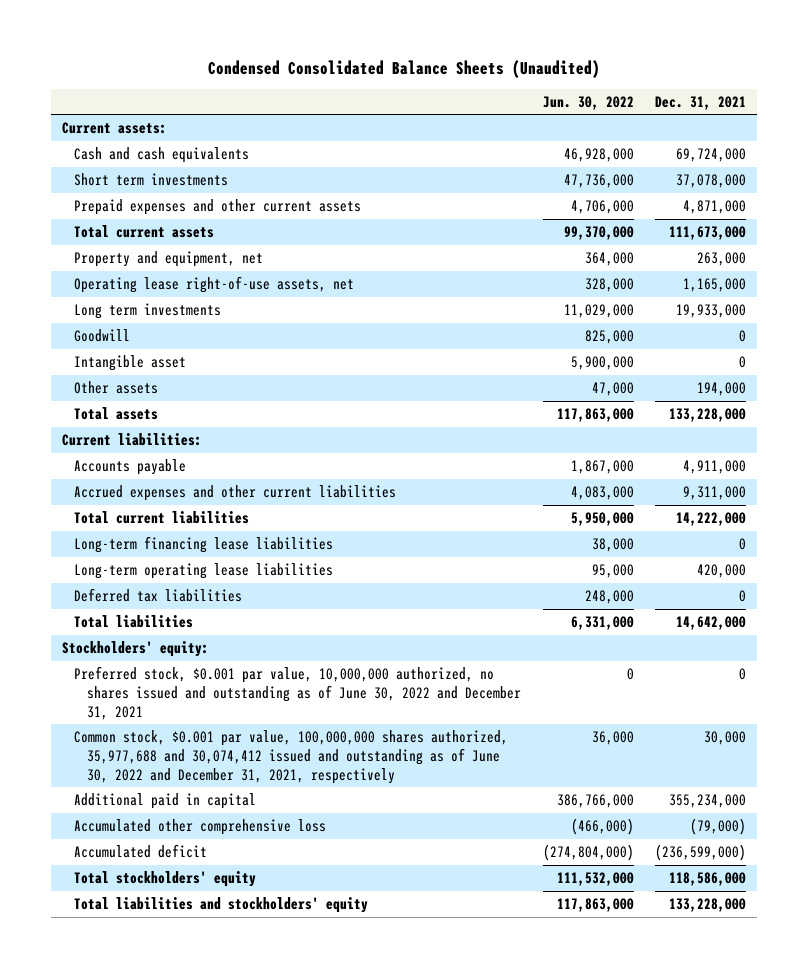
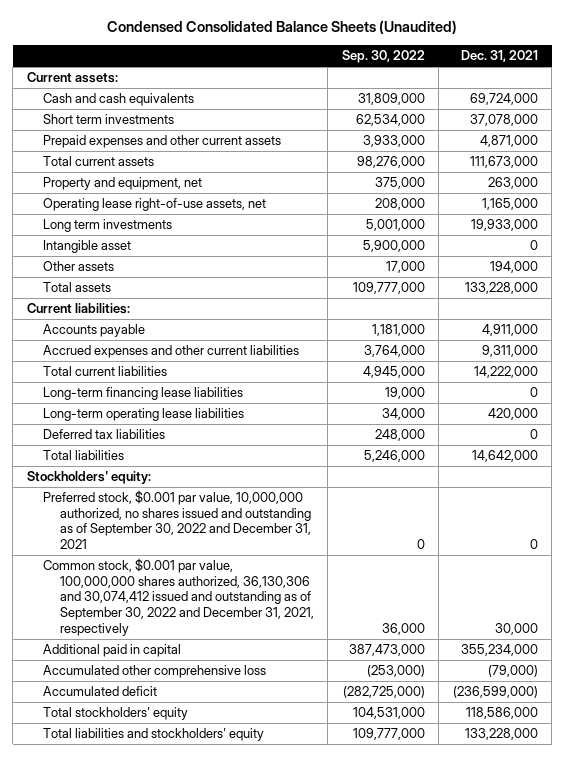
- | Jun. 30, 2022 | Dec. 31, 2021
+ | Sep. 30, 2022 | Dec. 31, 2021
- Goodwill | 825,000 | 0
- Preferred stock, $0.001 par value, 10,000,000 authorized, no shares issued and outstanding as of June 30, 2022 and December 31, 2021 | 0 | 0
- Common stock, $0.001 par value, 100,000,000 shares authorized, 35,977,688 and 30,074,412 issued and outstanding as of June 30, 2022 and December 31, 2021, respectively | 36,000 | 30,000
+ Preferred stock, $0.001 par value, 10,000,000 authorized, no shares issued and outstanding as of September 30, 2022 and December 31, 2021 | 0 | 0
+ Common stock, $0.001 par value, 100,000,000 shares authorized, 36,130,306 and 30,074,412 issued and outstanding as of September 30, 2022 and December 31, 2021, respectively | 36,000 | 30,000

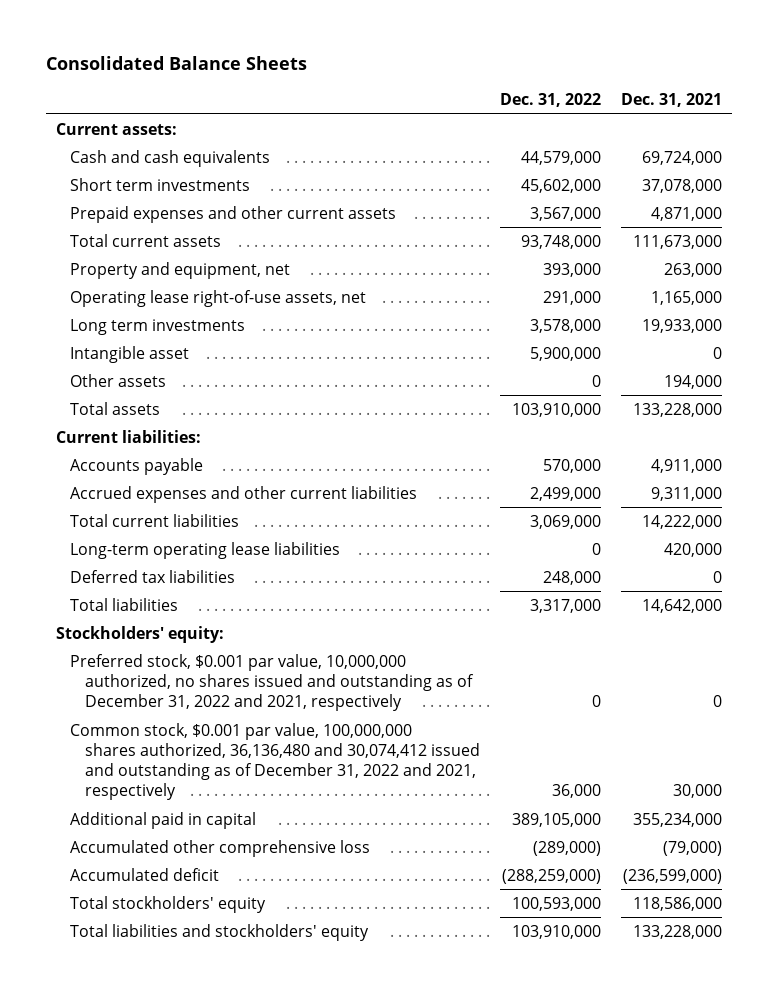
- Condensed Consolidated Balance Sheets (Unaudited)
+ Consolidated Balance Sheets
- | Sep. 30, 2022 | Dec. 31, 2021
+ | Dec. 31, 2022 | Dec. 31, 2021
- Long-term financing lease liabilities | 19,000 | 0
- Preferred stock, $0.001 par value, 10,000,000 authorized, no shares issued and outstanding as of September 30, 2022 and December 31, 2021 | 0 | 0
- Common stock, $0.001 par value, 100,000,000 shares authorized, 36,130,306 and 30,074,412 issued and outstanding as of September 30, 2022 and December 31, 2021, respectively | 36,000 | 30,000
+ Preferred stock, $0.001 par value, 10,000,000 authorized, no shares issued and outstanding as of December 31, 2022 and 2021, respectively | 0 | 0
+ Common stock, $0.001 par value, 100,000,000 shares authorized, 36,136,480 and 30,074,412 issued and outstanding as of December 31, 2022 and 2021, respectively | 36,000 | 30,000

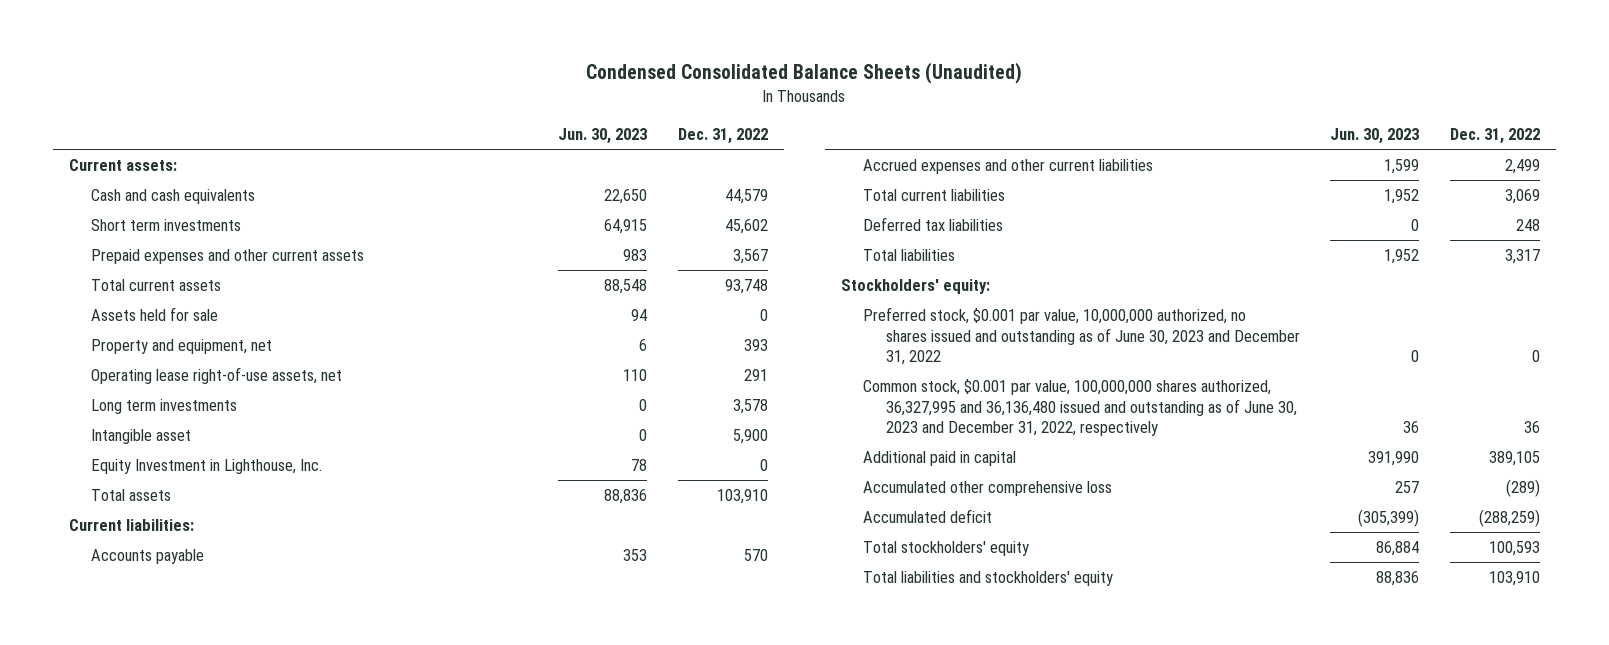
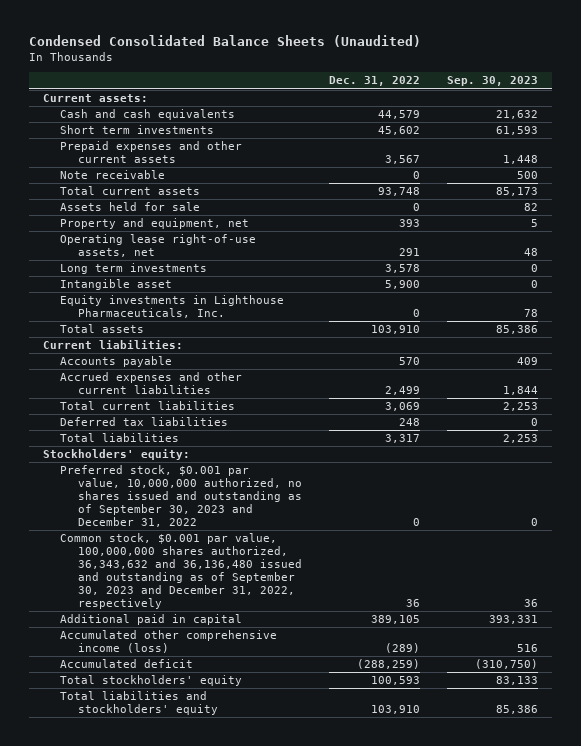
- | Jun. 30, 2023 | Dec. 31, 2022
+ | Dec. 31, 2022 | Sep. 30, 2023
+ Note receivable | 0 | 500
- Equity Investment in Lighthouse, Inc. | 78 | 0
+ Equity investments in Lighthouse Pharmaceuticals, Inc. | 0 | 78
- Preferred stock, $0.001 par value, 10,000,000 authorized, no shares issued and outstanding as of June 30, 2023 and December 31, 2022 | 0 | 0
- Common stock, $0.001 par value, 100,000,000 shares authorized, 36,327,995 and 36,136,480 issued and outstanding as of June 30, 2023 and December 31, 2022, respectively | 36 | 36
+ Preferred stock, $0.001 par value, 10,000,000 authorized, no shares issued and outstanding as of September 30, 2023 and December 31, 2022 | 0 | 0
+ Common stock, $0.001 par value, 100,000,000 shares authorized, 36,343,632 and 36,136,480 issued and outstanding as of September 30, 2023 and December 31, 2022, respectively | 36 | 36
- Accumulated other comprehensive loss | 257 | (289)
+ Accumulated other comprehensive income (loss) | (289) | 516

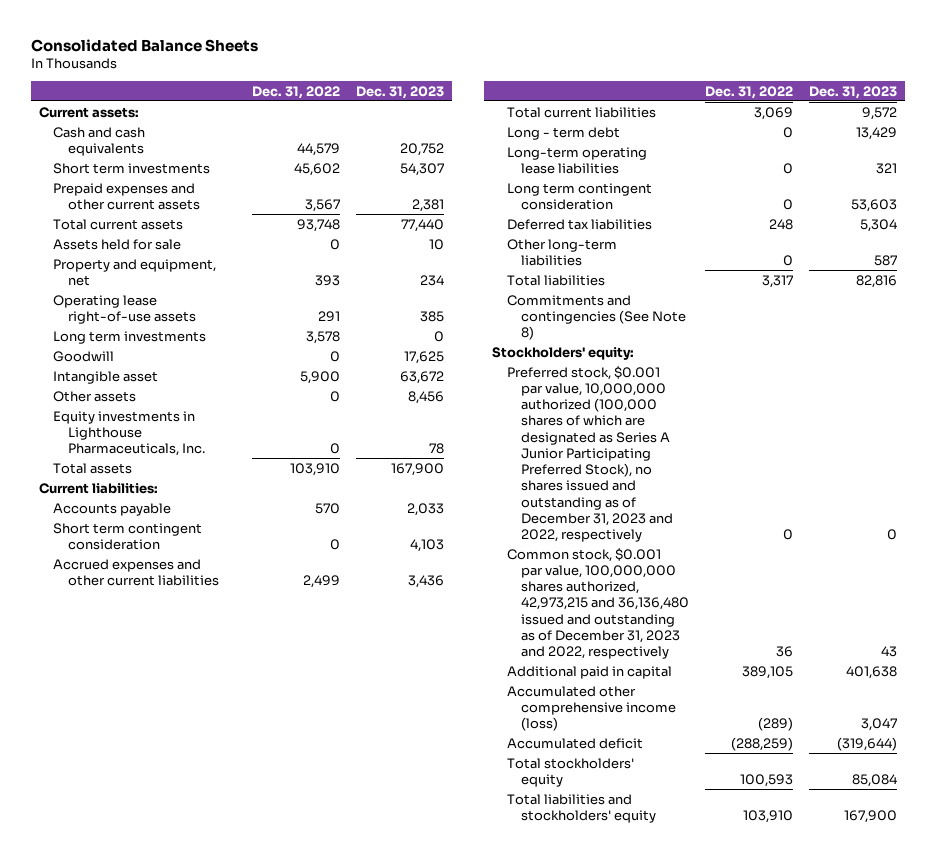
- Condensed Consolidated Balance Sheets (Unaudited)
+ Consolidated Balance Sheets
- | Dec. 31, 2022 | Sep. 30, 2023
+ | Dec. 31, 2022 | Dec. 31, 2023
- Note receivable | 0 | 500
- Operating lease right-of-use assets, net | 291 | 48
+ Operating lease right-of-use assets | 291 | 385
+ Goodwill | 0 | 17,625
+ Other assets | 0 | 8,456
+ Short term contingent consideration | 0 | 4,103
+ Long - term debt | 0 | 13,429
+ Long-term operating lease liabilities | 0 | 321
+ Long term contingent consideration | 0 | 53,603
+ Other long-term liabilities | 0 | 587
+ Commitments and contingencies (See Note 8)
- Preferred stock, $0.001 par value, 10,000,000 authorized, no shares issued and outstanding as of September 30, 2023 and December 31, 2022 | 0 | 0
- Common stock, $0.001 par value, 100,000,000 shares authorized, 36,343,632 and 36,136,480 issued and outstanding as of September 30, 2023 and December 31, 2022, respectively | 36 | 36
+ Preferred stock, $0.001 par value, 10,000,000 authorized (100,000 shares of which are designated as Series A Junior Participating Preferred Stock), no shares issued and outstanding as of December 31, 2023 and 2022, respectively | 0 | 0
+ Common stock, $0.001 par value, 100,000,000 shares authorized, 42,973,215 and 36,136,480 issued and outstanding as of December 31, 2023 and 2022, respectively | 36 | 43

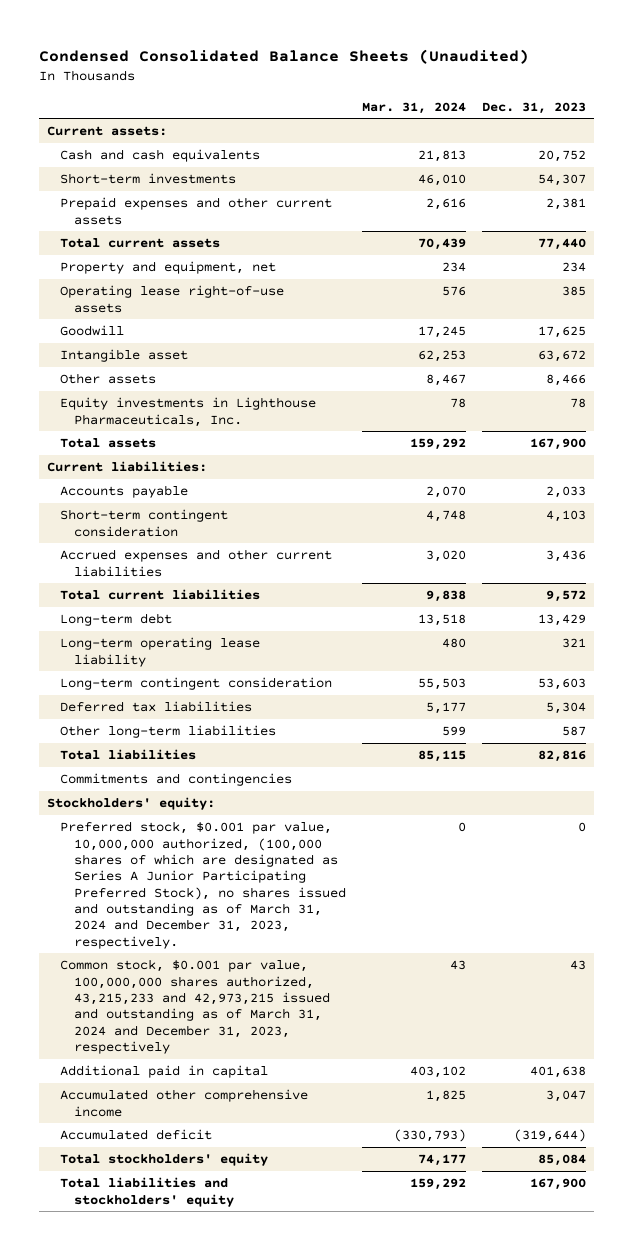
- Consolidated Balance Sheets
+ Condensed Consolidated Balance Sheets (Unaudited)
- | Dec. 31, 2022 | Dec. 31, 2023
+ | Mar. 31, 2024 | Dec. 31, 2023
- Short term investments | 45,602 | 54,307
+ Short-term investments | 46,010 | 54,307
- Assets held for sale | 0 | 10
- Long term investments | 3,578 | 0
- Other assets | 0 | 8,456
+ Other assets | 8,467 | 8,466
- Short term contingent consideration | 0 | 4,103
+ Short-term contingent consideration | 4,748 | 4,103
- Long - term debt | 0 | 13,429
- Long-term operating lease liabilities | 0 | 321
- Long term contingent consideration | 0 | 53,603
+ Long-term debt | 13,518 | 13,429
+ Long-term operating lease liability | 480 | 321
+ Long-term contingent consideration | 55,503 | 53,603
- Commitments and contingencies (See Note 8)
+ Commitments and contingencies
- Preferred stock, $0.001 par value, 10,000,000 authorized (100,000 shares of which are designated as Series A Junior Participating Preferred Stock), no shares issued and outstanding as of December 31, 2023 and 2022, respectively | 0 | 0
- Common stock, $0.001 par value, 100,000,000 shares authorized, 42,973,215 and 36,136,480 issued and outstanding as of December 31, 2023 and 2022, respectively | 36 | 43
+ Preferred stock, $0.001 par value, 10,000,000 authorized, (100,000 shares of which are designated as Series A Junior Participating Preferred Stock), no shares issued and outstanding as of March 31, 2024 and December 31, 2023, respectively. | 0 | 0
+ Common stock, $0.001 par value, 100,000,000 shares authorized, 43,215,233 and 42,973,215 issued and outstanding as of March 31, 2024 and December 31, 2023, respectively | 43 | 43
- Accumulated other comprehensive income (loss) | (289) | 3,047
+ Accumulated other comprehensive income | 1,825 | 3,047

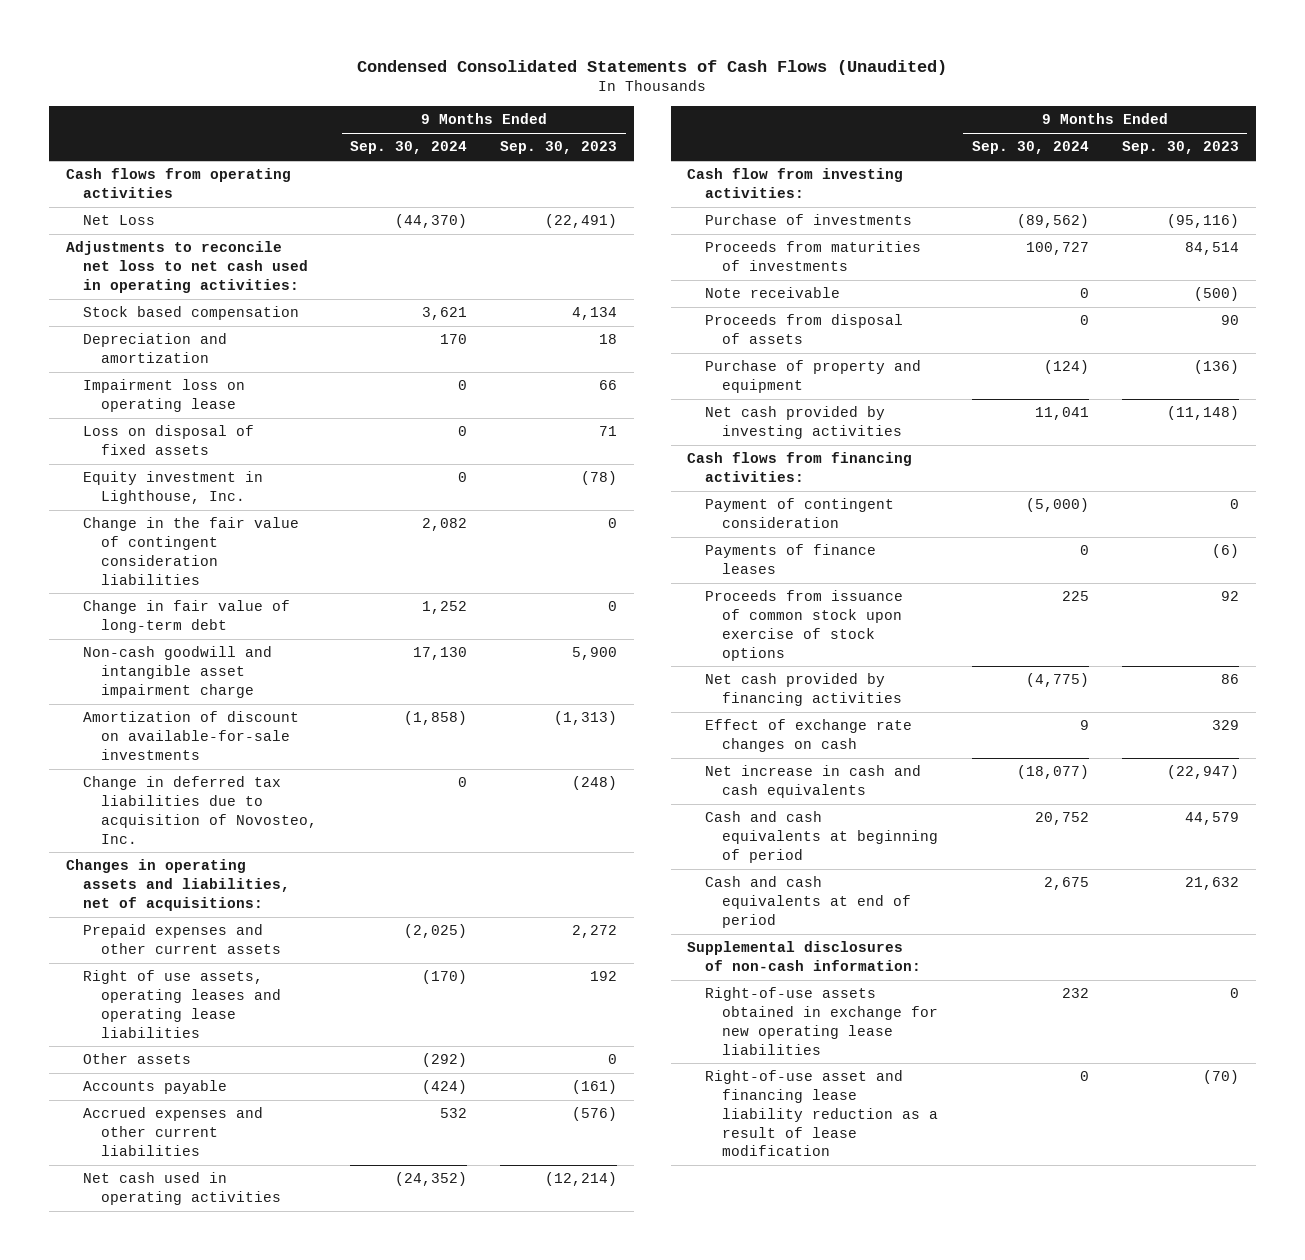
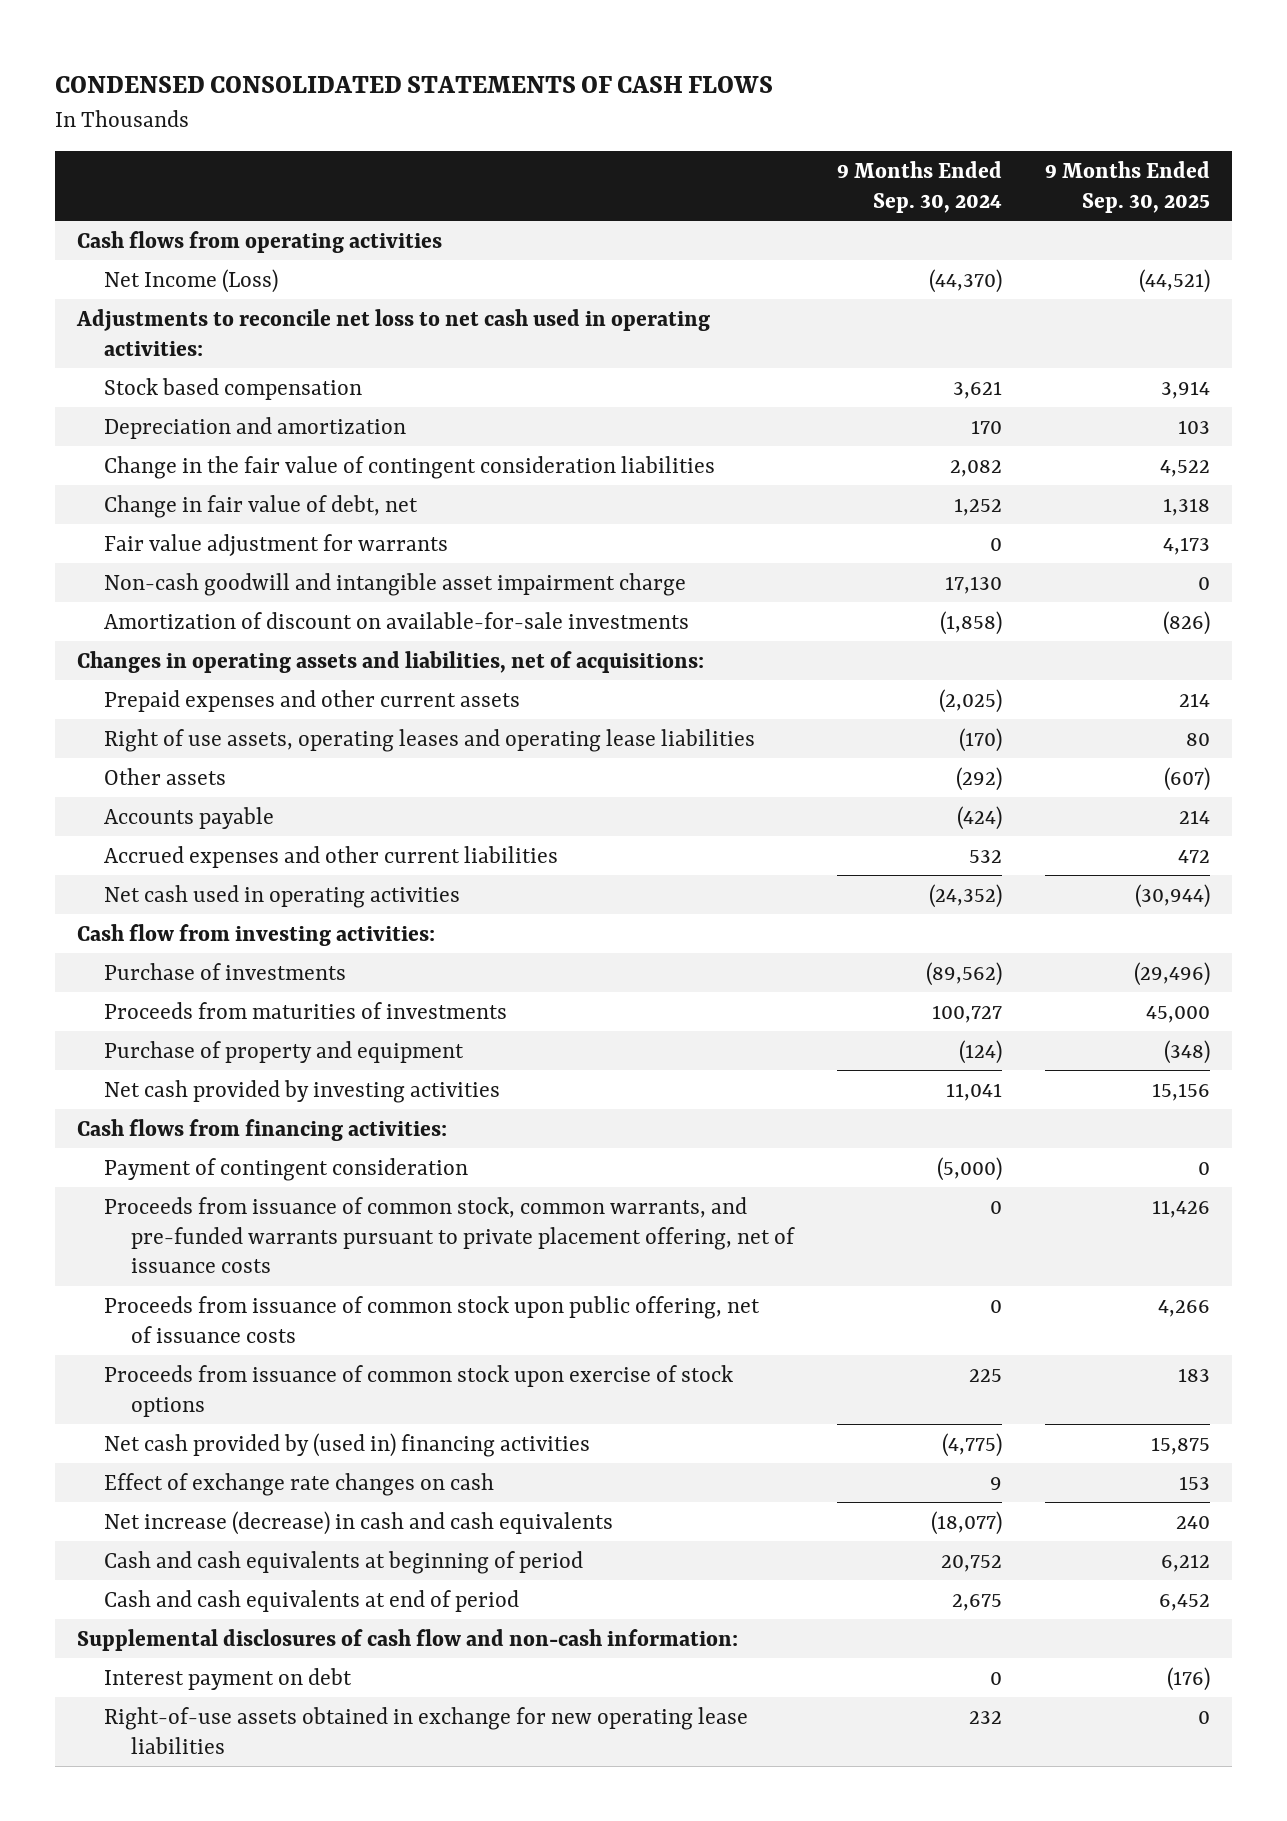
- Condensed Consolidated Statements of Cash Flows (Unaudited)
+ CONDENSED CONSOLIDATED STATEMENTS OF CASH FLOWS
- | 9 Months Ended Sep. 30, 2024 | 9 Months Ended Sep. 30, 2023
+ | 9 Months Ended Sep. 30, 2024 | 9 Months Ended Sep. 30, 2025
- Net Loss | (44,370) | (22,491)
+ Net Income (Loss) | (44,370) | (44,521)
- Impairment loss on operating lease | 0 | 66
- Loss on disposal of fixed assets | 0 | 71
- Equity investment in Lighthouse, Inc. | 0 | (78)
- Change in fair value of long-term debt | 1,252 | 0
+ Change in fair value of debt, net | 1,252 | 1,318
+ Fair value adjustment for warrants | 0 | 4,173
- Change in deferred tax liabilities due to acquisition of Novosteo, Inc. | 0 | (248)
- Note receivable | 0 | (500)
- Proceeds from disposal of assets | 0 | 90
- Payments of finance leases | 0 | (6)
+ Proceeds from issuance of common stock, common warrants, and pre-funded warrants pursuant to private placement offering, net of issuance costs | 0 | 11,426
+ Proceeds from issuance of common stock upon public offering, net of issuance costs | 0 | 4,266
- Net cash provided by financing activities | (4,775) | 86
+ Net cash provided by (used in) financing activities | (4,775) | 15,875
- Net increase in cash and cash equivalents | (18,077) | (22,947)
+ Net increase (decrease) in cash and cash equivalents | (18,077) | 240
- Supplemental disclosures of non-cash information:
+ Supplemental disclosures of cash flow and non-cash information:
+ Interest payment on debt | 0 | (176)
- Right-of-use asset and financing lease liability reduction as a result of lease modification | 0 | (70)

